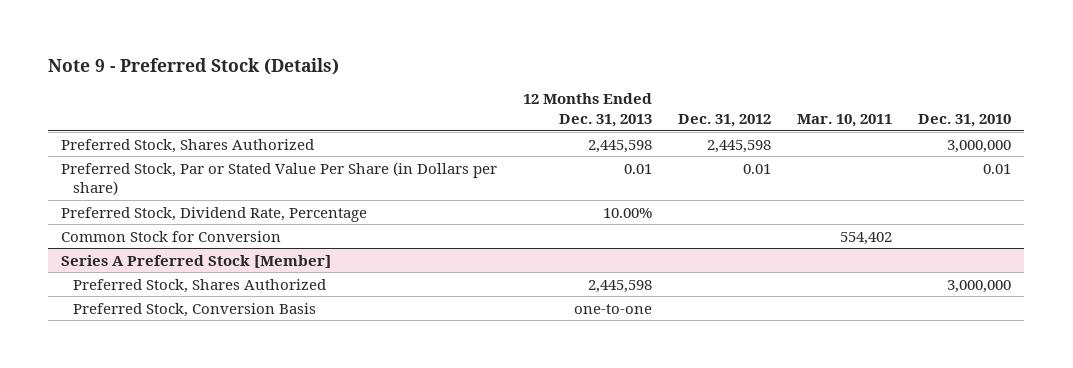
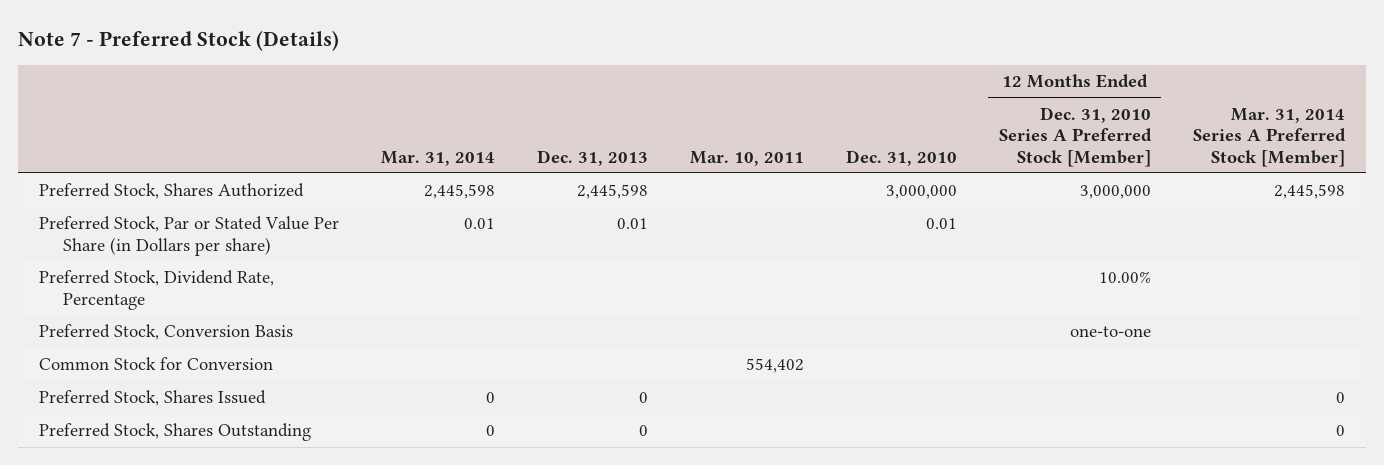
- Note 9 - Preferred Stock (Details)
+ Note 7 - Preferred Stock (Details)
- | 12 Months Ended Dec. 31, 2013 | Dec. 31, 2012 | Mar. 10, 2011 | Dec. 31, 2010
+ | Mar. 31, 2014 | Dec. 31, 2013 | Mar. 10, 2011 | Dec. 31, 2010 | 12 Months Ended Dec. 31, 2010 Series A Preferred Stock [Member] | Mar. 31, 2014 Series A Preferred Stock [Member]
+ Preferred Stock, Conversion Basis | | | | | one-to-one |
- Series A Preferred Stock [Member]
- Preferred Stock, Shares Authorized | 2,445,598 | | | 3,000,000
- Preferred Stock, Conversion Basis | one-to-one | | |
+ Preferred Stock, Shares Issued | 0 | 0 | | | | 0
+ Preferred Stock, Shares Outstanding | 0 | 0 | | | | 0

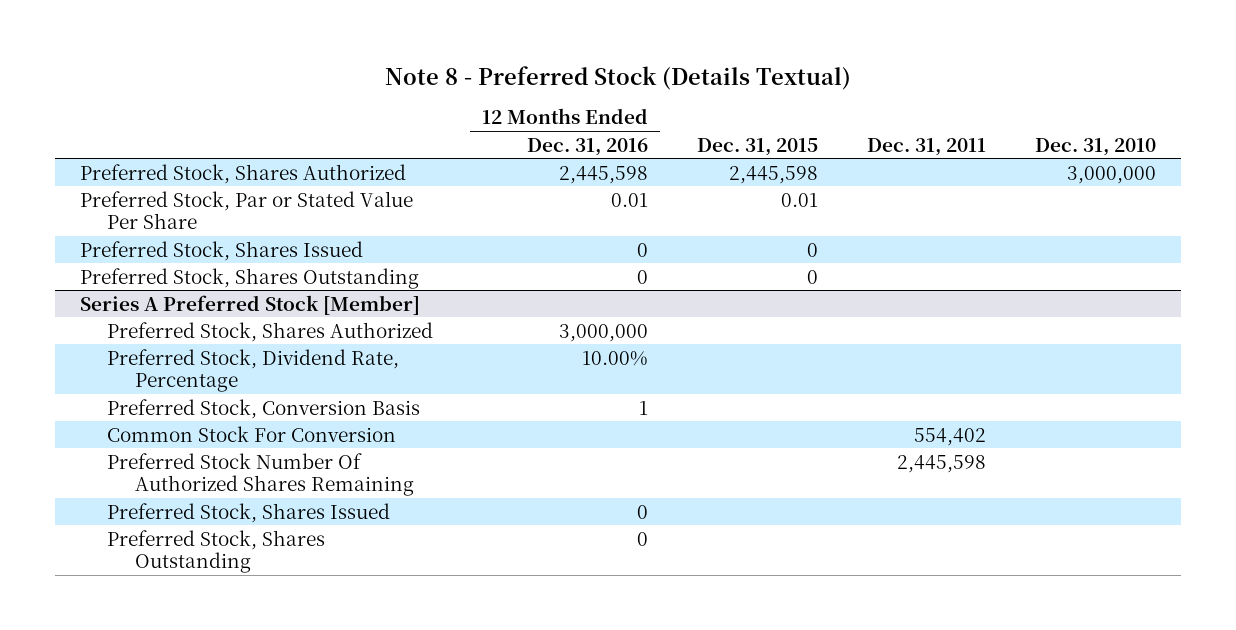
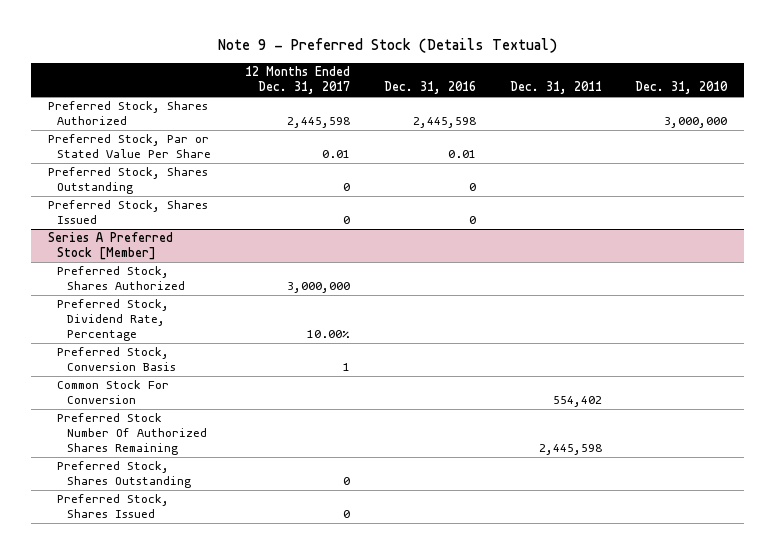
- Note 8 - Preferred Stock (Details Textual)
+ Note 9 - Preferred Stock (Details Textual)
- | 12 Months Ended Dec. 31, 2016 | Dec. 31, 2015 | Dec. 31, 2011 | Dec. 31, 2010
+ | 12 Months Ended Dec. 31, 2017 | Dec. 31, 2016 | Dec. 31, 2011 | Dec. 31, 2010
moved down: Preferred Stock, Shares Issued | 0 | 0 | |
@ Series A Preferred Stock [Member]
moved down: Preferred Stock, Shares Issued | 0 | | |

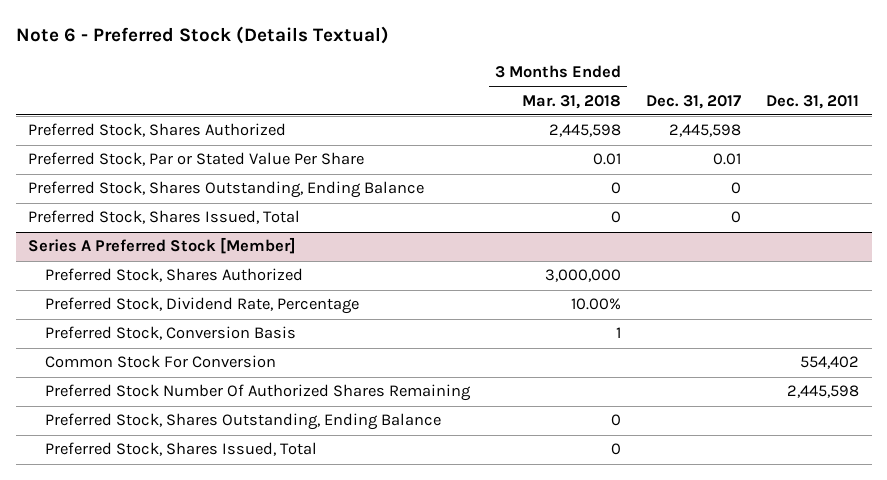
- Note 9 - Preferred Stock (Details Textual)
+ Note 6 - Preferred Stock (Details Textual)
- | 12 Months Ended Dec. 31, 2017 | Dec. 31, 2016 | Dec. 31, 2011 | Dec. 31, 2010
+ | 3 Months Ended Mar. 31, 2018 | Dec. 31, 2017 | Dec. 31, 2011
- Preferred Stock, Shares Outstanding | 0 | 0 | |
- Preferred Stock, Shares Issued | 0 | 0 | |
+ Preferred Stock, Shares Outstanding, Ending Balance | 0 | 0 |
+ Preferred Stock, Shares Issued, Total | 0 | 0 |
@ Series A Preferred Stock [Member]
- Preferred Stock, Shares Outstanding | 0 | | |
- Preferred Stock, Shares Issued | 0 | | |
+ Preferred Stock, Shares Outstanding, Ending Balance | 0 | |
+ Preferred Stock, Shares Issued, Total | 0 | |

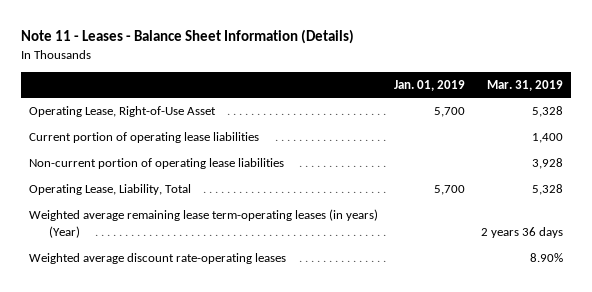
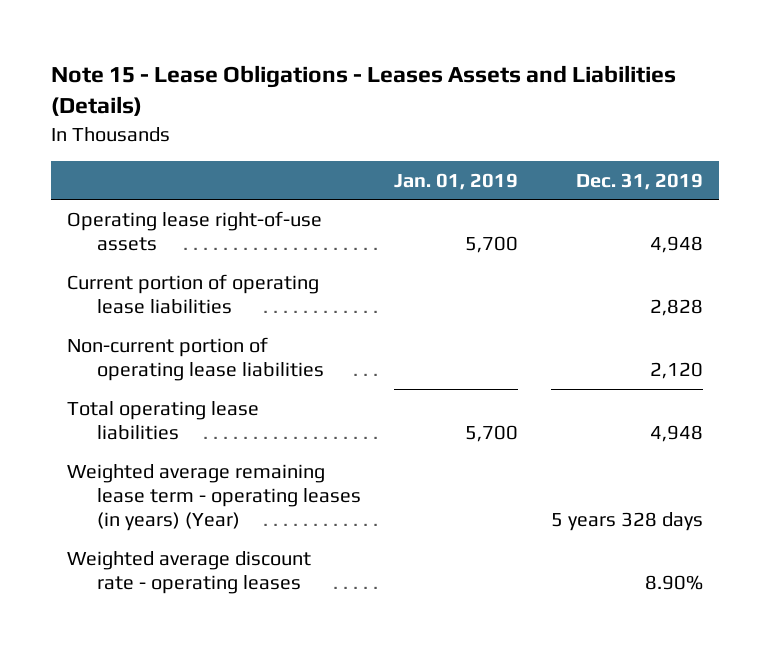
- Note 11 - Leases - Balance Sheet Information (Details)
+ Note 15 - Lease Obligations - Leases Assets and Liabilities (Details)
- | Jan. 01, 2019 | Mar. 31, 2019
+ | Jan. 01, 2019 | Dec. 31, 2019
- Operating Lease, Right-of-Use Asset | 5,700 | 5,328
+ Operating lease right-of-use assets | 5,700 | 4,948
- Operating Lease, Liability, Total | 5,700 | 5,328
- Weighted average remaining lease term-operating leases (in years) (Year) | | 2 years 36 days
- Weighted average discount rate-operating leases | | 8.90%
+ Total operating lease liabilities | 5,700 | 4,948
+ Weighted average remaining lease term - operating leases (in years) (Year) | | 5 years 328 days
+ Weighted average discount rate - operating leases | | 8.90%

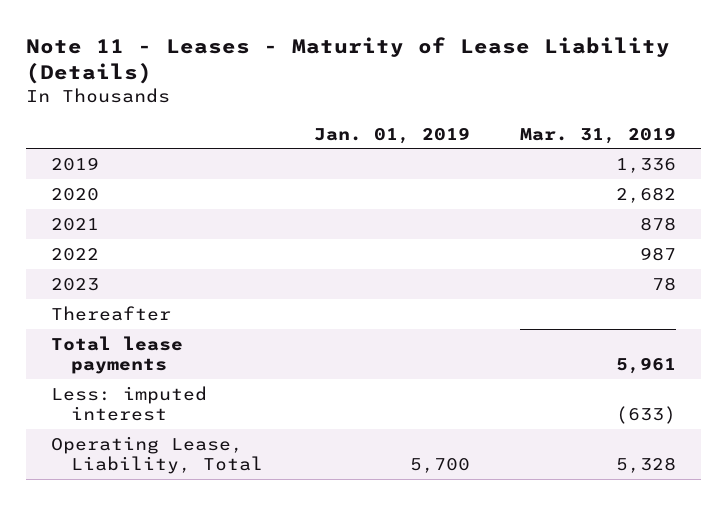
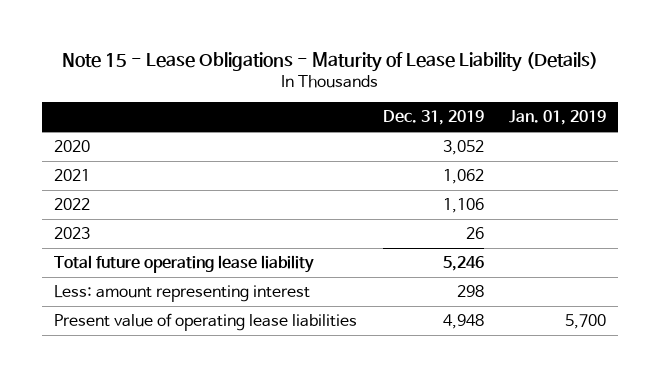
- Note 11 - Leases - Maturity of Lease Liability (Details)
+ Note 15 - Lease Obligations - Maturity of Lease Liability (Details)
- | Jan. 01, 2019 | Mar. 31, 2019
+ | Dec. 31, 2019 | Jan. 01, 2019
- 2019 | | 1,336
- Thereafter
- Total lease payments | | 5,961
- Less: imputed interest | | (633)
- Operating Lease, Liability, Total | 5,700 | 5,328
+ Total future operating lease liability | 5,246 |
+ Less: amount representing interest | 298 |
+ Present value of operating lease liabilities | 4,948 | 5,700

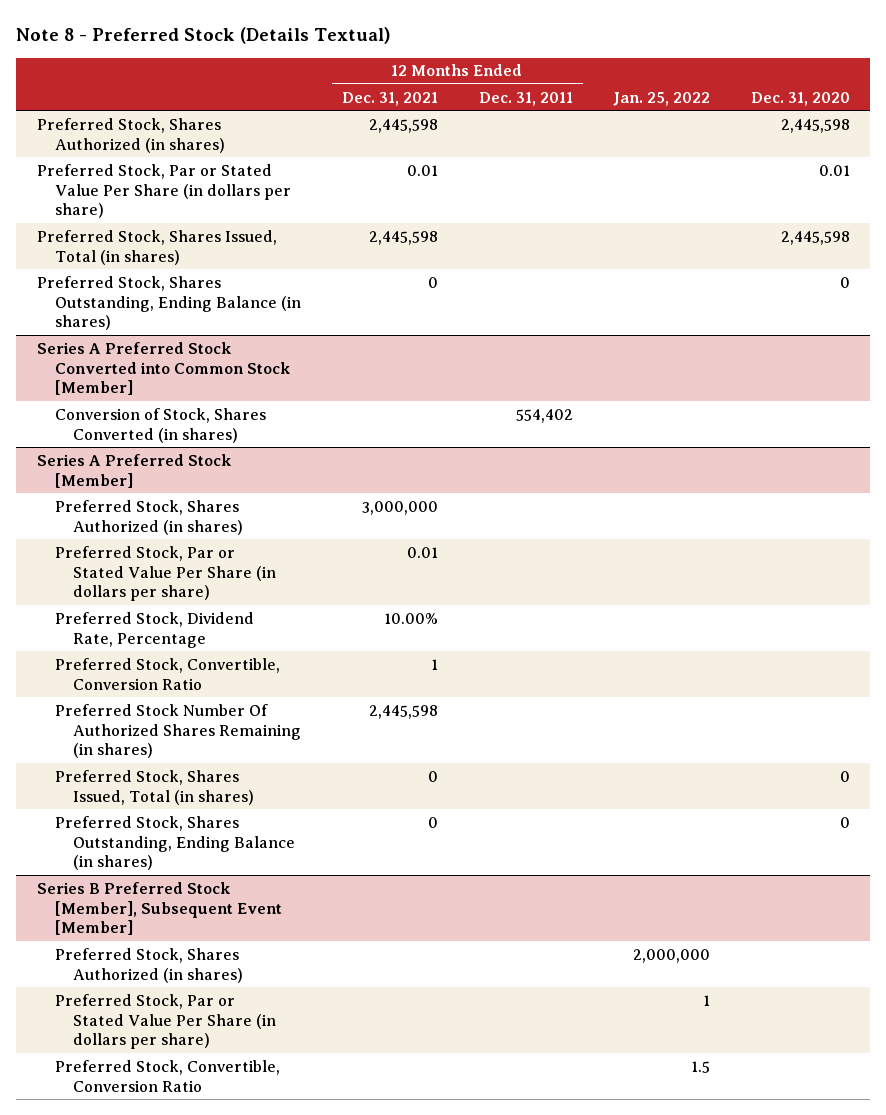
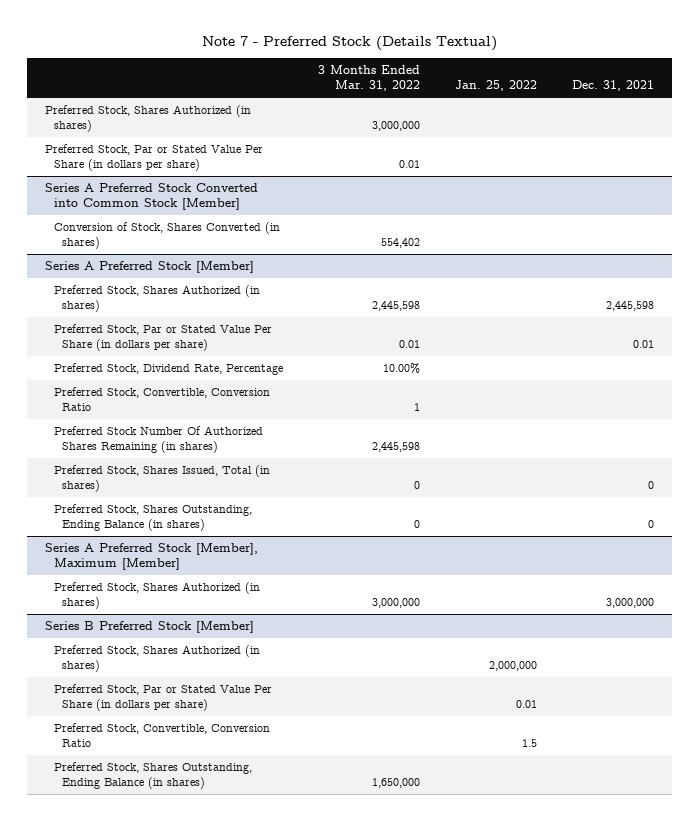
- Note 8 - Preferred Stock (Details Textual)
+ Note 7 - Preferred Stock (Details Textual)
- | 12 Months Ended Dec. 31, 2021 | 12 Months Ended Dec. 31, 2011 | Jan. 25, 2022 | Dec. 31, 2020
+ | 3 Months Ended Mar. 31, 2022 | Jan. 25, 2022 | Dec. 31, 2021
- Preferred Stock, Shares Issued, Total (in shares) | 2,445,598 | | | 2,445,598
- Preferred Stock, Shares Outstanding, Ending Balance (in shares) | 0 | | | 0
- Series B Preferred Stock [Member], Subsequent Event [Member]
+ Series A Preferred Stock [Member], Maximum [Member]
+ Preferred Stock, Shares Authorized (in shares) | 3,000,000 | | 3,000,000
+ Series B Preferred Stock [Member]
- Preferred Stock, Par or Stated Value Per Share (in dollars per share) | | | 1 |
+ Preferred Stock, Par or Stated Value Per Share (in dollars per share) | | 0.01 |
+ Preferred Stock, Shares Outstanding, Ending Balance (in shares) | 1,650,000 | |

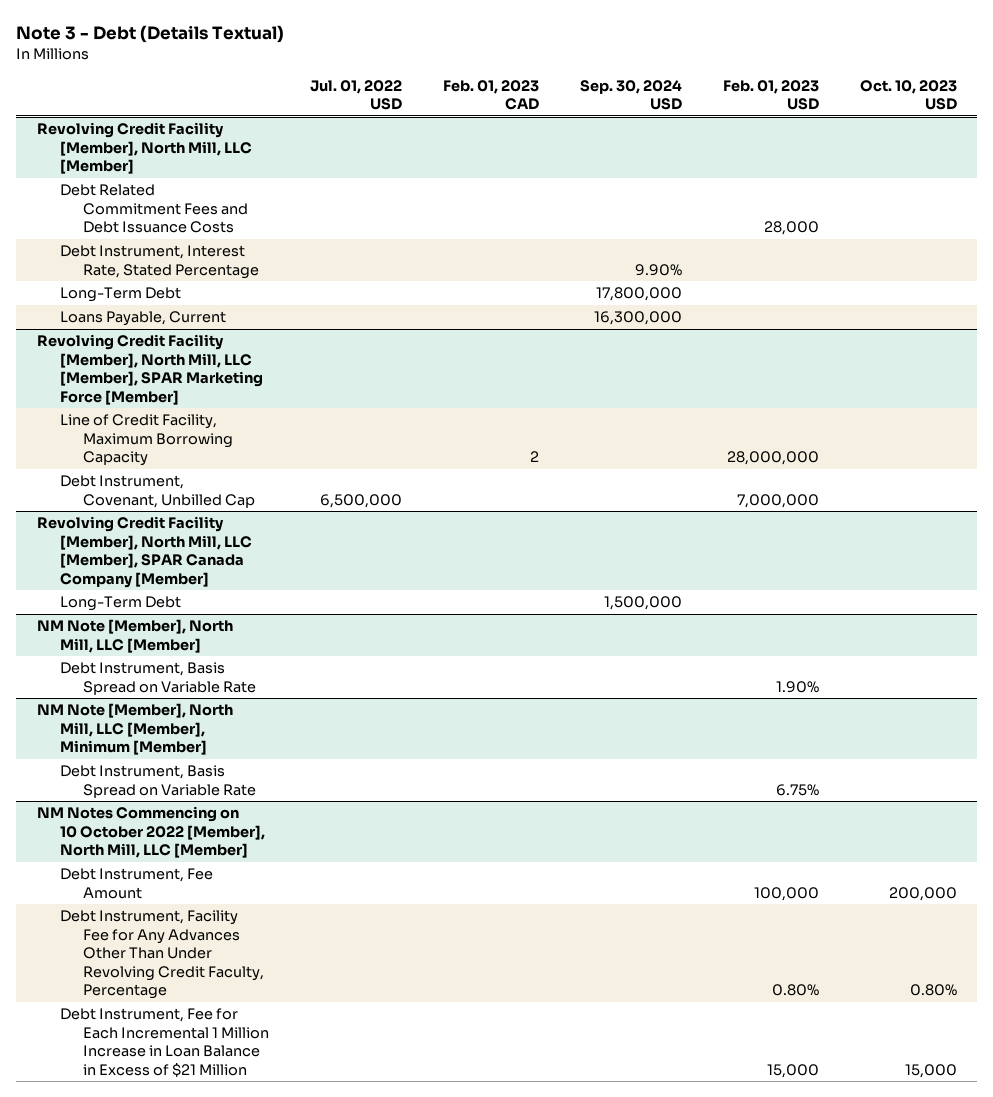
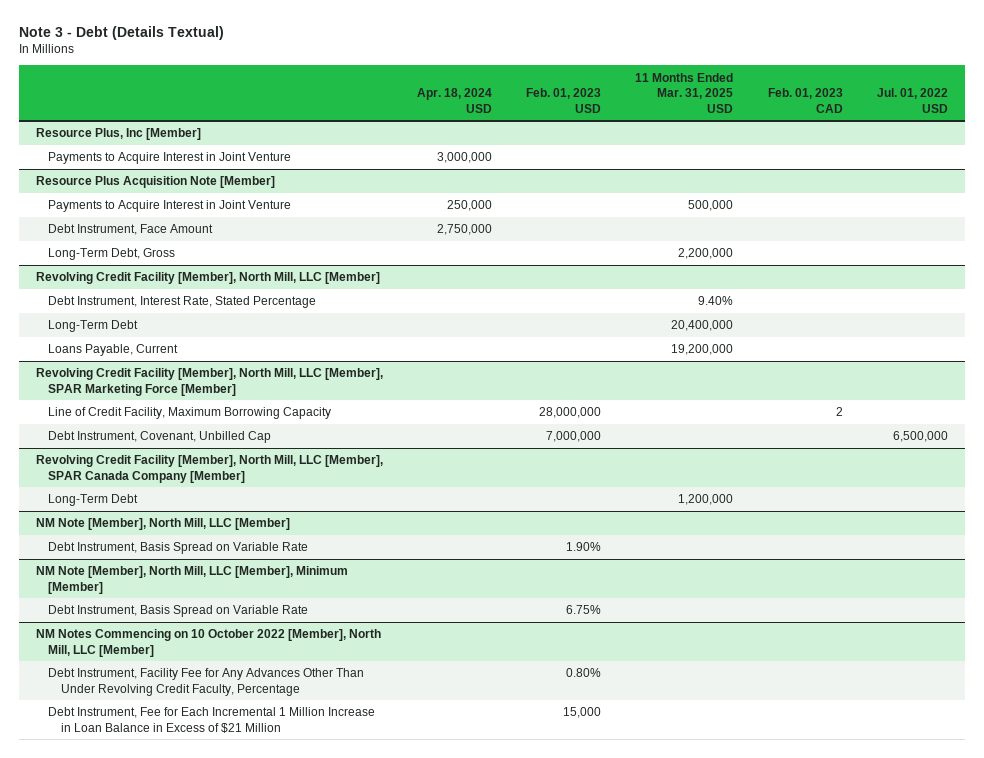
- | Jul. 01, 2022 USD | Feb. 01, 2023 CAD | Sep. 30, 2024 USD | Feb. 01, 2023 USD | Oct. 10, 2023 USD
+ | Apr. 18, 2024 USD | Feb. 01, 2023 USD | 11 Months Ended Mar. 31, 2025 USD | Feb. 01, 2023 CAD | Jul. 01, 2022 USD
+ Resource Plus, Inc [Member]
+ Payments to Acquire Interest in Joint Venture | 3,000,000 | | | |
+ Resource Plus Acquisition Note [Member]
+ Payments to Acquire Interest in Joint Venture | 250,000 | | 500,000 | |
+ Debt Instrument, Face Amount | 2,750,000 | | | |
+ Long-Term Debt, Gross | | | 2,200,000 | |
@ Revolving Credit Facility [Member], North Mill, LLC [Member]
- Debt Related Commitment Fees and Debt Issuance Costs | | | | 28,000 |
@ NM Notes Commencing on 10 October 2022 [Member], North Mill, LLC [Member]
- Debt Instrument, Fee Amount | | | | 100,000 | 200,000

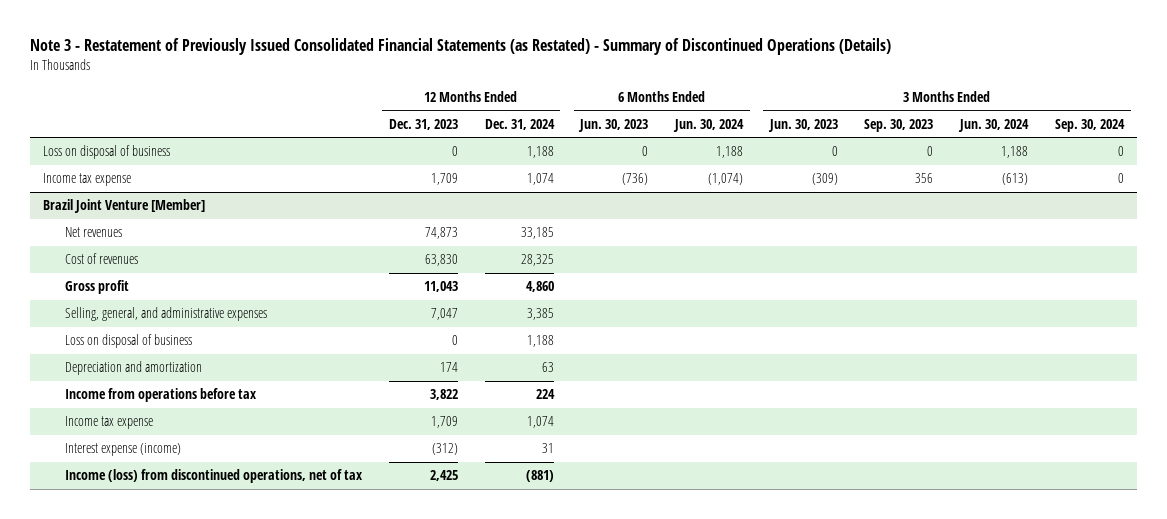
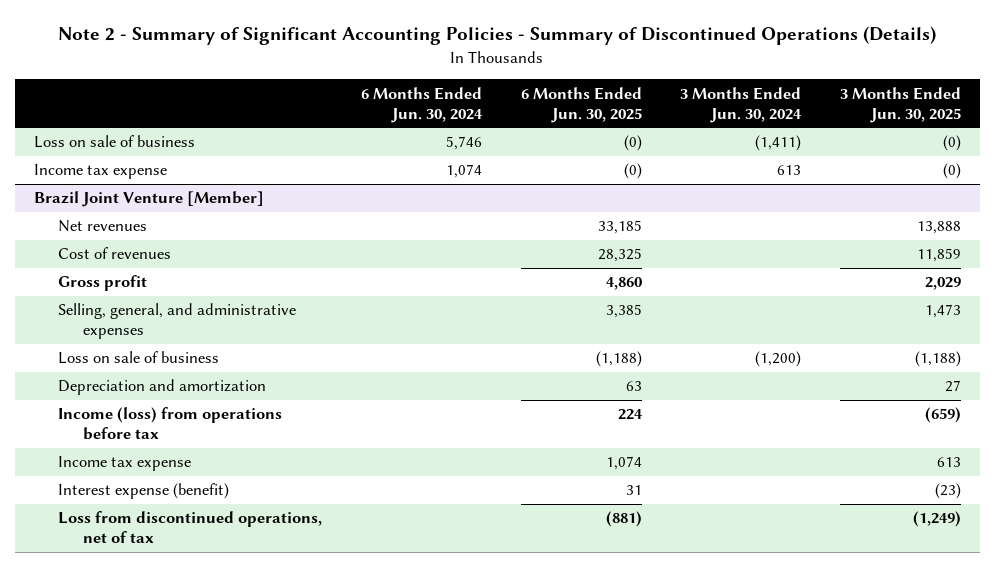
- Note 3 - Restatement of Previously Issued Consolidated Financial Statements (as Restated) - Summary of Discontinued Operations (Details)
+ Note 2 - Summary of Significant Accounting Policies - Summary of Discontinued Operations (Details)
- | 12 Months Ended Dec. 31, 2023 | 12 Months Ended Dec. 31, 2024 | 6 Months Ended Jun. 30, 2023 | 6 Months Ended Jun. 30, 2024 | 3 Months Ended Jun. 30, 2023 | 3 Months Ended Sep. 30, 2023 | 3 Months Ended Jun. 30, 2024 | 3 Months Ended Sep. 30, 2024
+ | 6 Months Ended Jun. 30, 2024 | 6 Months Ended Jun. 30, 2025 | 3 Months Ended Jun. 30, 2024 | 3 Months Ended Jun. 30, 2025
- Loss on disposal of business | 0 | 1,188 | 0 | 1,188 | 0 | 0 | 1,188 | 0
- Income tax expense | 1,709 | 1,074 | (736) | (1,074) | (309) | 356 | (613) | 0
+ Loss on sale of business | 5,746 | (0) | (1,411) | (0)
+ Income tax expense | 1,074 | (0) | 613 | (0)
@ Brazil Joint Venture [Member]
- Loss on disposal of business | 0 | 1,188 | | | | | |
+ Loss on sale of business | | (1,188) | (1,200) | (1,188)
- Income from operations before tax | 3,822 | 224 | | | | | |
+ Income (loss) from operations before tax | | 224 | | (659)
- Interest expense (income) | (312) | 31 | | | | | |
- Income (loss) from discontinued operations, net of tax | 2,425 | (881) | | | | | |
+ Interest expense (benefit) | | 31 | | (23)
+ Loss from discontinued operations, net of tax | | (881) | | (1,249)

